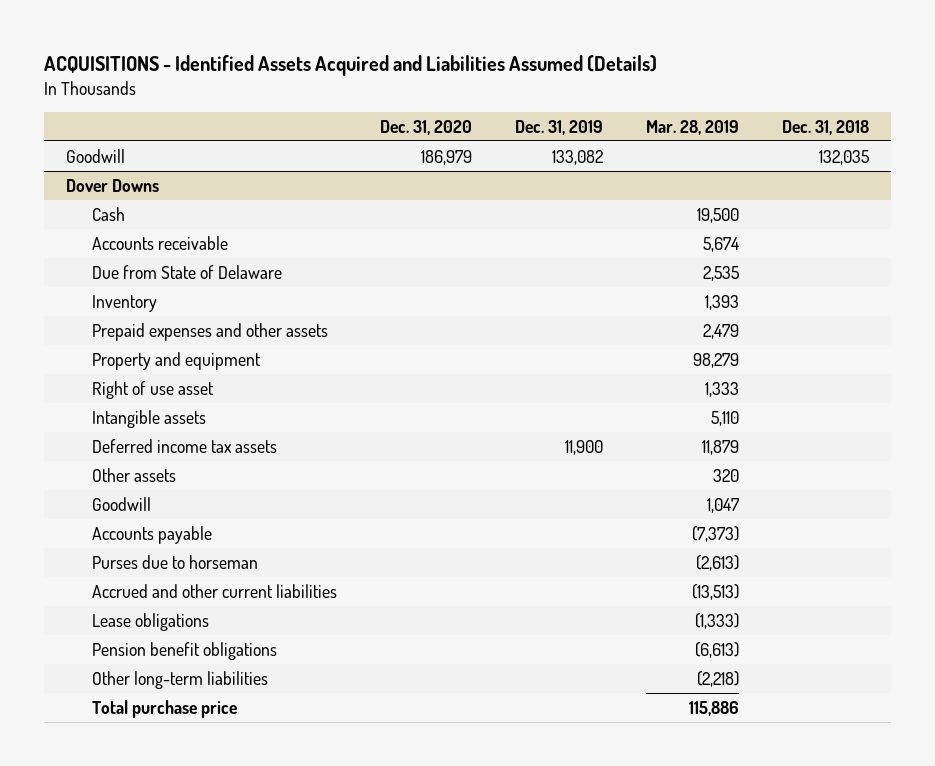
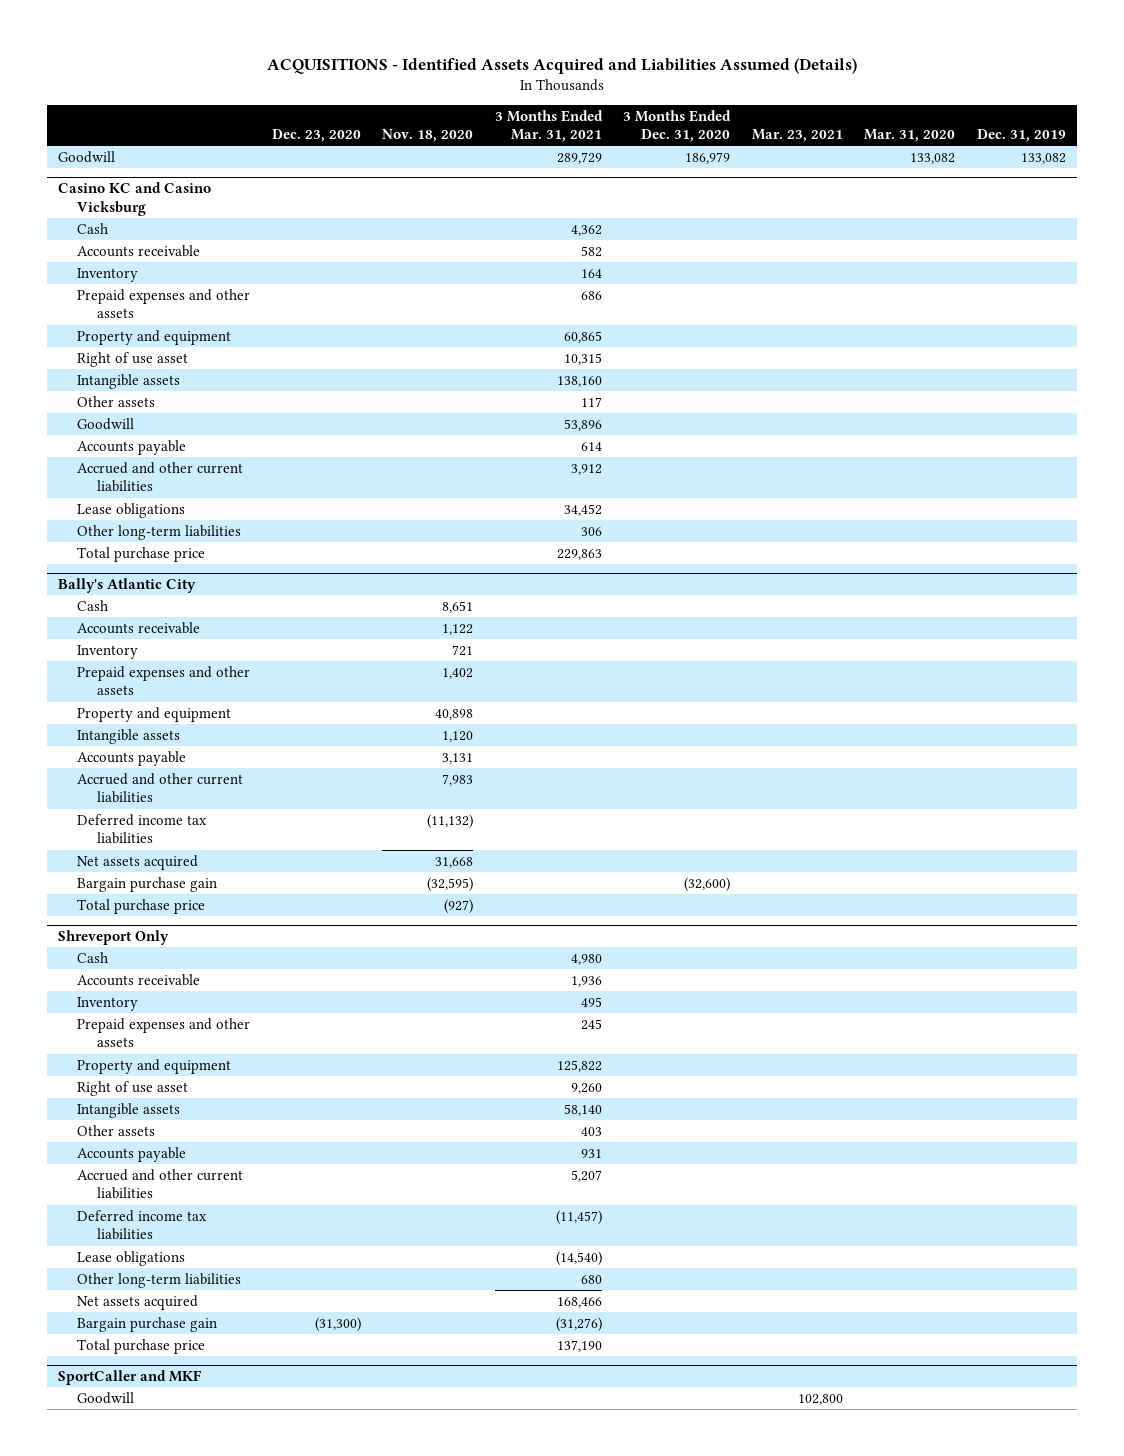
- | Dec. 31, 2020 | Dec. 31, 2019 | Mar. 28, 2019 | Dec. 31, 2018
+ | Dec. 23, 2020 | Nov. 18, 2020 | 3 Months Ended Mar. 31, 2021 | 3 Months Ended Dec. 31, 2020 | Mar. 23, 2021 | Mar. 31, 2020 | Dec. 31, 2019
- Dover Downs
- Cash | | | 19,500 |
- Accounts receivable | | | 5,674 |
- Due from State of Delaware | | | 2,535 |
- Inventory | | | 1,393 |
- Prepaid expenses and other assets | | | 2,479 |
- Property and equipment | | | 98,279 |
- Right of use asset | | | 1,333 |
- Intangible assets | | | 5,110 |
- Deferred income tax assets | | 11,900 | 11,879 |
- Other assets | | | 320 |
- Goodwill | | | 1,047 |
- Accounts payable | | | (7,373) |
- Purses due to horseman | | | (2,613) |
- Accrued and other current liabilities | | | (13,513) |
- Lease obligations | | | (1,333) |
- Pension benefit obligations | | | (6,613) |
- Other long-term liabilities | | | (2,218) |
- Total purchase price | | | 115,886 |
+ Casino KC and Casino Vicksburg
+ Cash | | | 4,362 | | | |
+ Accounts receivable | | | 582 | | | |
+ Inventory | | | 164 | | | |
+ Prepaid expenses and other assets | | | 686 | | | |
+ Property and equipment | | | 60,865 | | | |
+ Right of use asset | | | 10,315 | | | |
+ Intangible assets | | | 138,160 | | | |
+ Other assets | | | 117 | | | |
+ Goodwill | | | 53,896 | | | |
+ Accounts payable | | | 614 | | | |
+ Accrued and other current liabilities | | | 3,912 | | | |
+ Lease obligations | | | 34,452 | | | |
+ Other long-term liabilities | | | 306 | | | |
+ Total purchase price | | | 229,863 | | | |
+ Bally's Atlantic City
+ Cash | | 8,651 | | | | |
+ Accounts receivable | | 1,122 | | | | |
+ Inventory | | 721 | | | | |
+ Prepaid expenses and other assets | | 1,402 | | | | |
+ Property and equipment | | 40,898 | | | | |
+ Intangible assets | | 1,120 | | | | |
+ Accounts payable | | 3,131 | | | | |
+ Accrued and other current liabilities | | 7,983 | | | | |
+ Deferred income tax liabilities | | (11,132) | | | | |
+ Net assets acquired | | 31,668 | | | | |
+ Bargain purchase gain | | (32,595) | | (32,600) | | |
+ Total purchase price | | (927) | | | | |
+ Shreveport Only
+ Cash | | | 4,980 | | | |
+ Accounts receivable | | | 1,936 | | | |
+ Inventory | | | 495 | | | |
+ Prepaid expenses and other assets | | | 245 | | | |
+ Property and equipment | | | 125,822 | | | |
+ Right of use asset | | | 9,260 | | | |
+ Intangible assets | | | 58,140 | | | |
+ Other assets | | | 403 | | | |
+ Accounts payable | | | 931 | | | |
+ Accrued and other current liabilities | | | 5,207 | | | |
+ Deferred income tax liabilities | | | (11,457) | | | |
+ Lease obligations | | | (14,540) | | | |
+ Other long-term liabilities | | | 680 | | | |
+ Net assets acquired | | | 168,466 | | | |
+ Bargain purchase gain | (31,300) | | (31,276) | | | |
+ Total purchase price | | | 137,190 | | | |
+ SportCaller and MKF
+ Goodwill | | | | | 102,800 | |

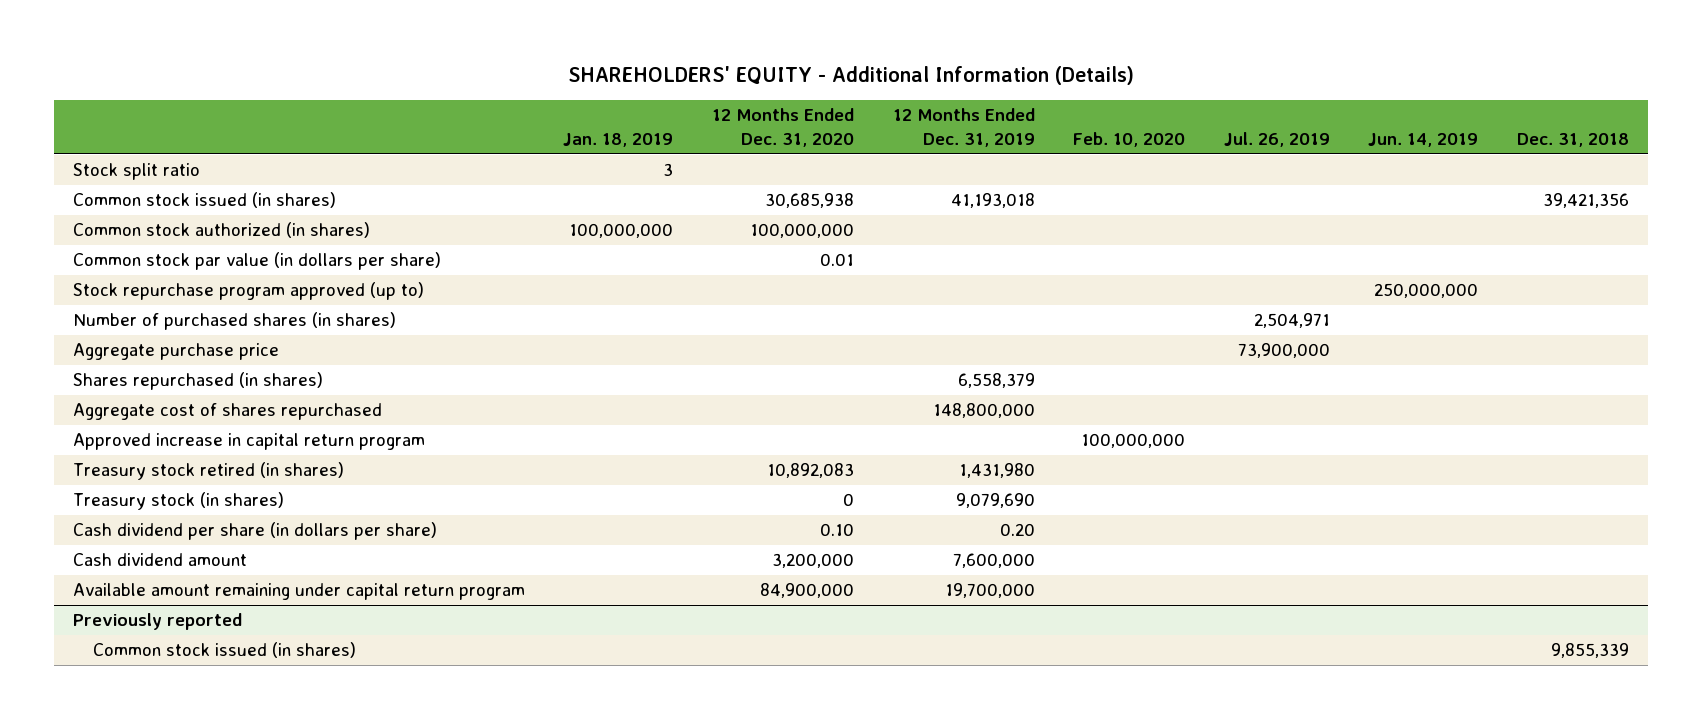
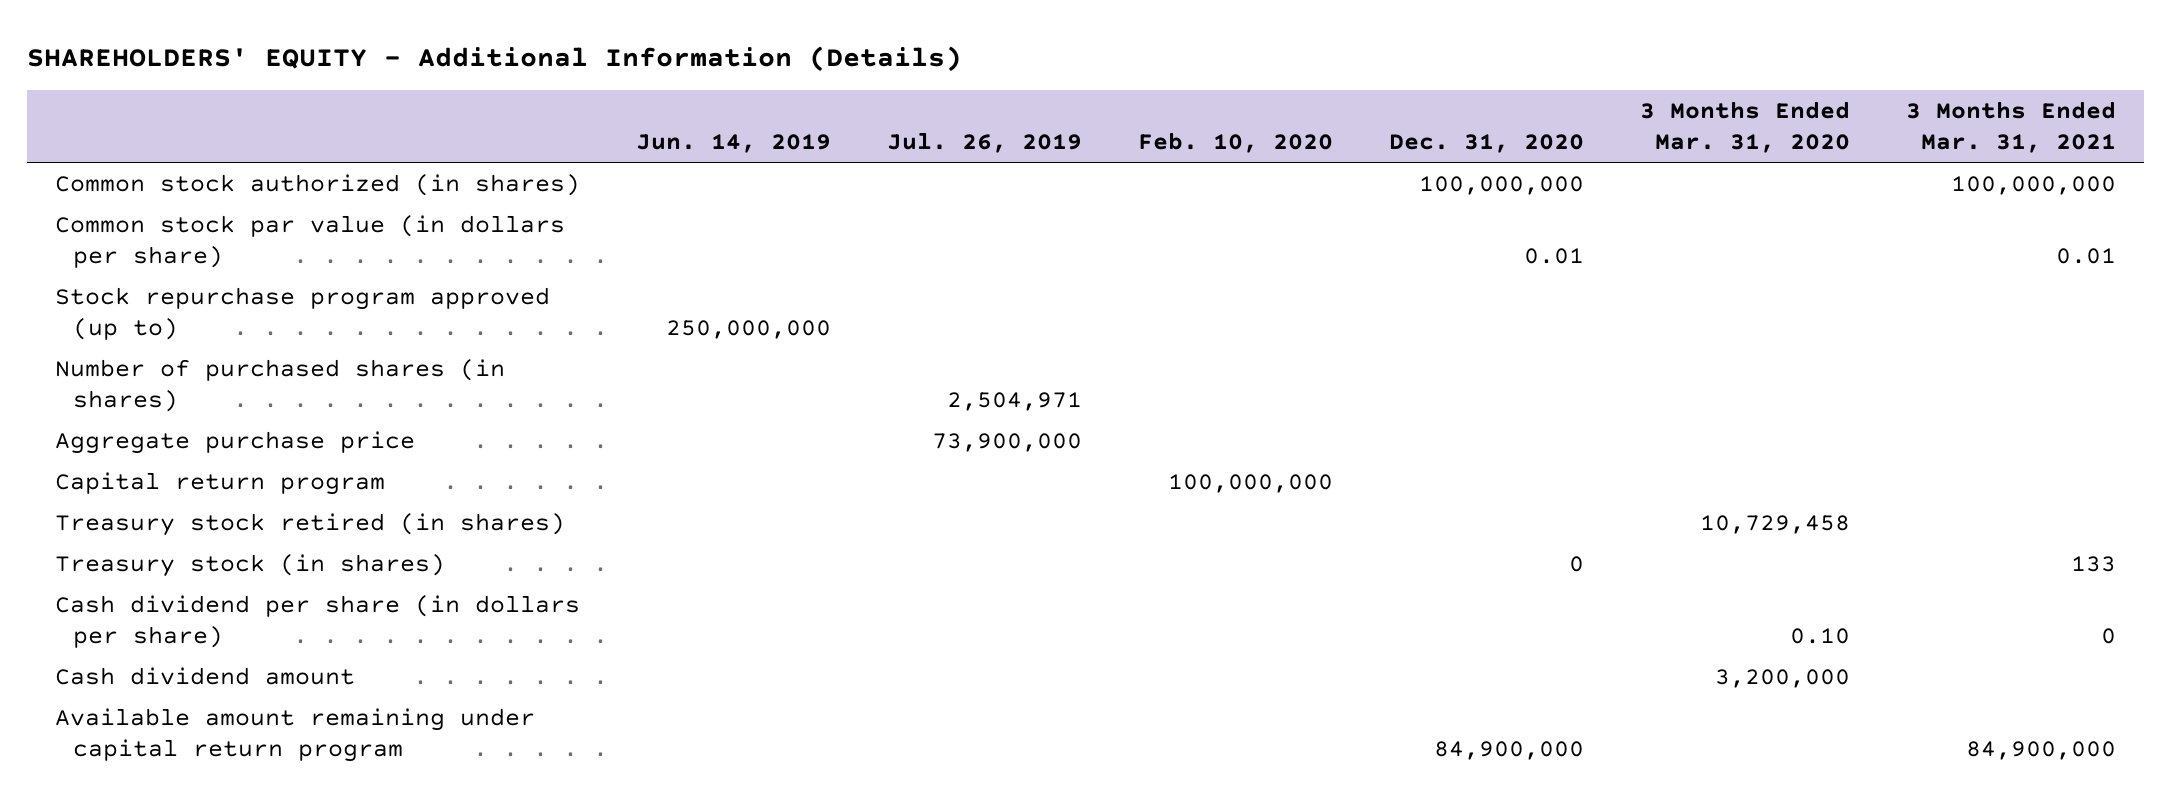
- | Jan. 18, 2019 | 12 Months Ended Dec. 31, 2020 | 12 Months Ended Dec. 31, 2019 | Feb. 10, 2020 | Jul. 26, 2019 | Jun. 14, 2019 | Dec. 31, 2018
+ | Jun. 14, 2019 | Jul. 26, 2019 | Feb. 10, 2020 | Dec. 31, 2020 | 3 Months Ended Mar. 31, 2020 | 3 Months Ended Mar. 31, 2021
- Stock split ratio | 3 | | | | | |
- Common stock issued (in shares) | | 30,685,938 | 41,193,018 | | | | 39,421,356
- Shares repurchased (in shares) | | | 6,558,379 | | | |
- Aggregate cost of shares repurchased | | | 148,800,000 | | | |
- Approved increase in capital return program | | | | 100,000,000 | | |
+ Capital return program | | | 100,000,000 | | |
- Previously reported
- Common stock issued (in shares) | | | | | | | 9,855,339

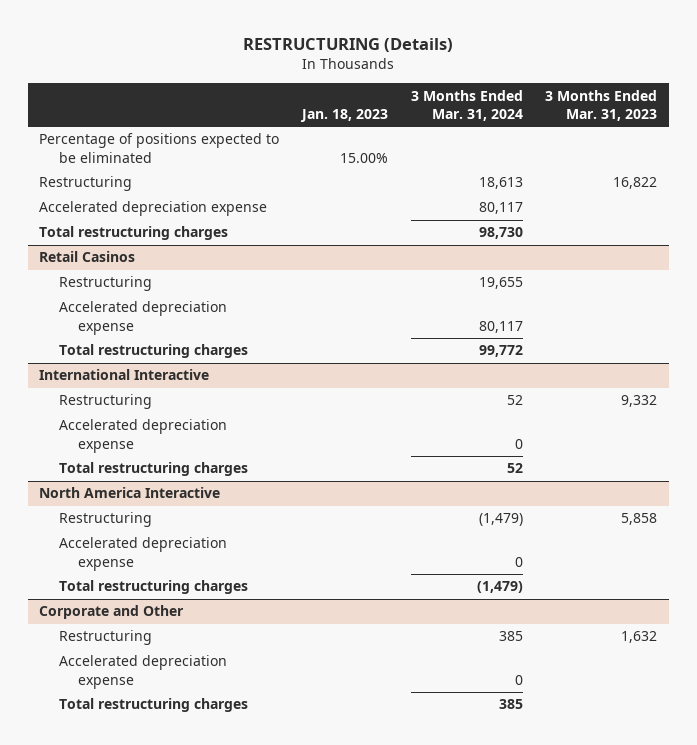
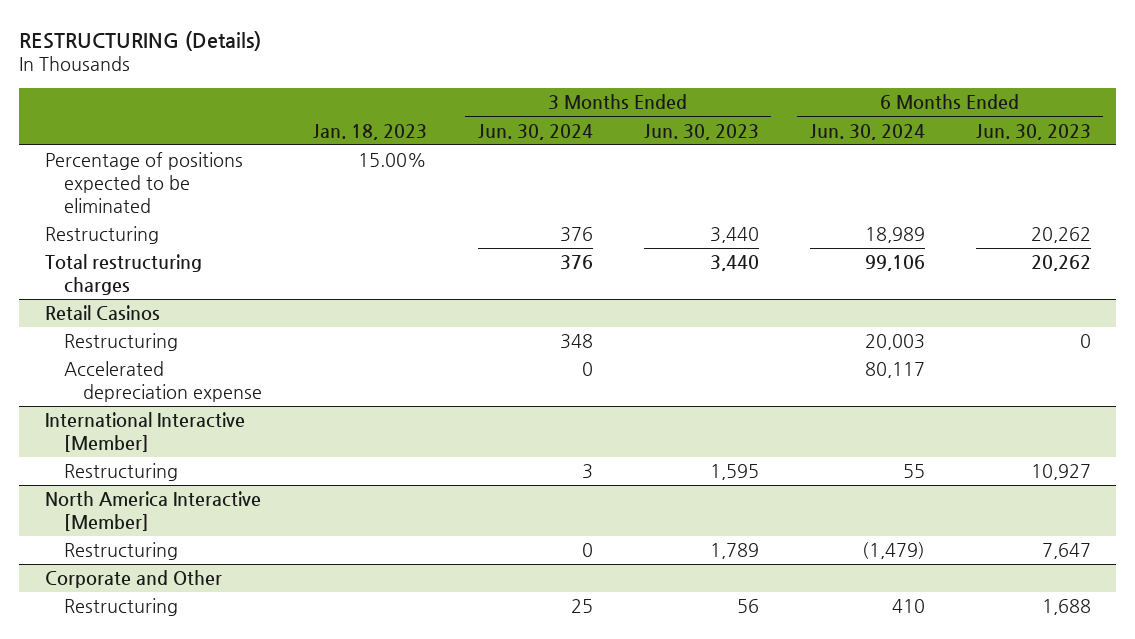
- | Jan. 18, 2023 | 3 Months Ended Mar. 31, 2024 | 3 Months Ended Mar. 31, 2023
+ | Jan. 18, 2023 | 3 Months Ended Jun. 30, 2024 | 3 Months Ended Jun. 30, 2023 | 6 Months Ended Jun. 30, 2024 | 6 Months Ended Jun. 30, 2023
- Accelerated depreciation expense | | 80,117 |
@ Retail Casinos
- Total restructuring charges | | 99,772 |
- International Interactive
+ International Interactive [Member]
- Accelerated depreciation expense | | 0 |
- Total restructuring charges | | 52 |
- North America Interactive
+ North America Interactive [Member]
- Accelerated depreciation expense | | 0 |
- Total restructuring charges | | (1,479) |
@ Corporate and Other
- Accelerated depreciation expense | | 0 |
- Total restructuring charges | | 385 |

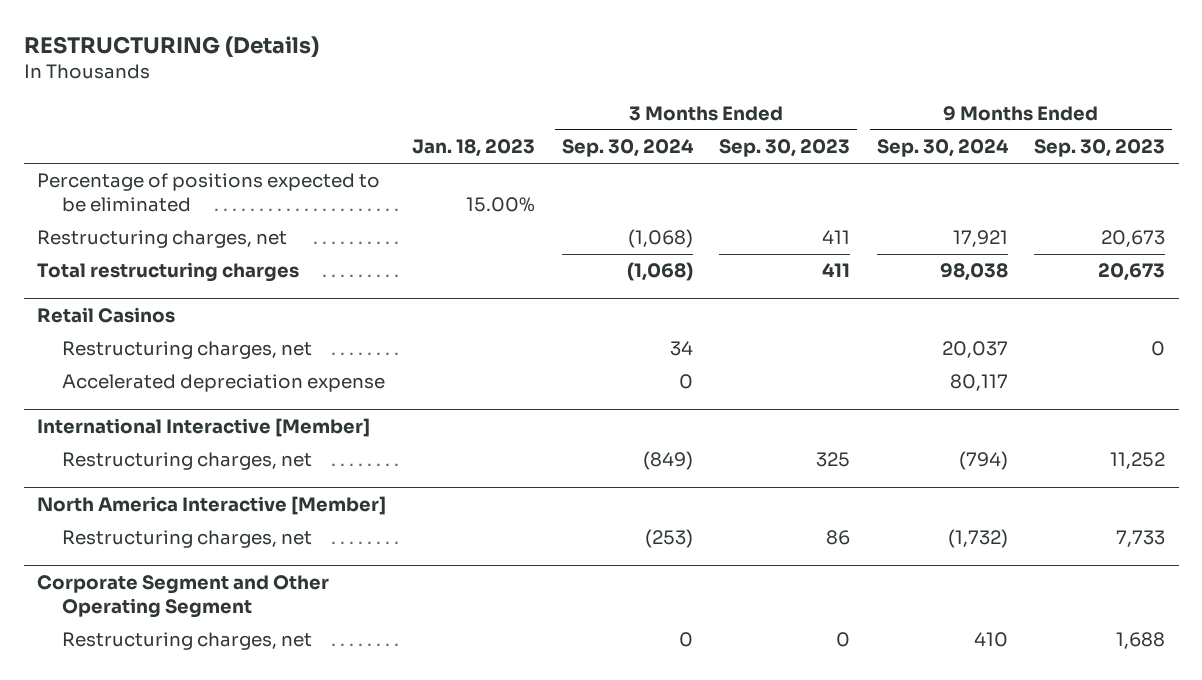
- | Jan. 18, 2023 | 3 Months Ended Jun. 30, 2024 | 3 Months Ended Jun. 30, 2023 | 6 Months Ended Jun. 30, 2024 | 6 Months Ended Jun. 30, 2023
+ | Jan. 18, 2023 | 3 Months Ended Sep. 30, 2024 | 3 Months Ended Sep. 30, 2023 | 9 Months Ended Sep. 30, 2024 | 9 Months Ended Sep. 30, 2023
- Restructuring | | 376 | 3,440 | 18,989 | 20,262
+ Restructuring charges, net | | (1,068) | 411 | 17,921 | 20,673
@ Retail Casinos
- Restructuring | | 348 | | 20,003 | 0
+ Restructuring charges, net | | 34 | | 20,037 | 0
@ International Interactive [Member]
- Restructuring | | 3 | 1,595 | 55 | 10,927
+ Restructuring charges, net | | (849) | 325 | (794) | 11,252
@ North America Interactive [Member]
- Restructuring | | 0 | 1,789 | (1,479) | 7,647
- Corporate and Other
- Restructuring | | 25 | 56 | 410 | 1,688
@ North America Interactive [Member]
+ Restructuring charges, net | | (253) | 86 | (1,732) | 7,733
+ Corporate Segment and Other Operating Segment
+ Restructuring charges, net | | 0 | 0 | 410 | 1,688

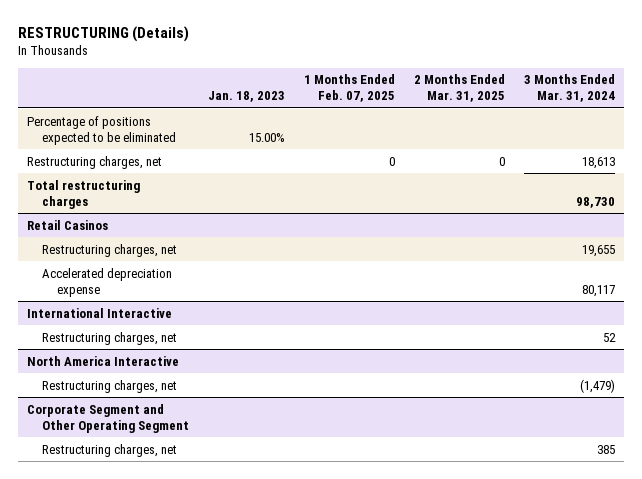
- | Jan. 18, 2023 | 3 Months Ended Sep. 30, 2024 | 3 Months Ended Sep. 30, 2023 | 9 Months Ended Sep. 30, 2024 | 9 Months Ended Sep. 30, 2023
+ | Jan. 18, 2023 | 1 Months Ended Feb. 07, 2025 | 2 Months Ended Mar. 31, 2025 | 3 Months Ended Mar. 31, 2024
- International Interactive [Member]
+ International Interactive
- North America Interactive [Member]
+ North America Interactive

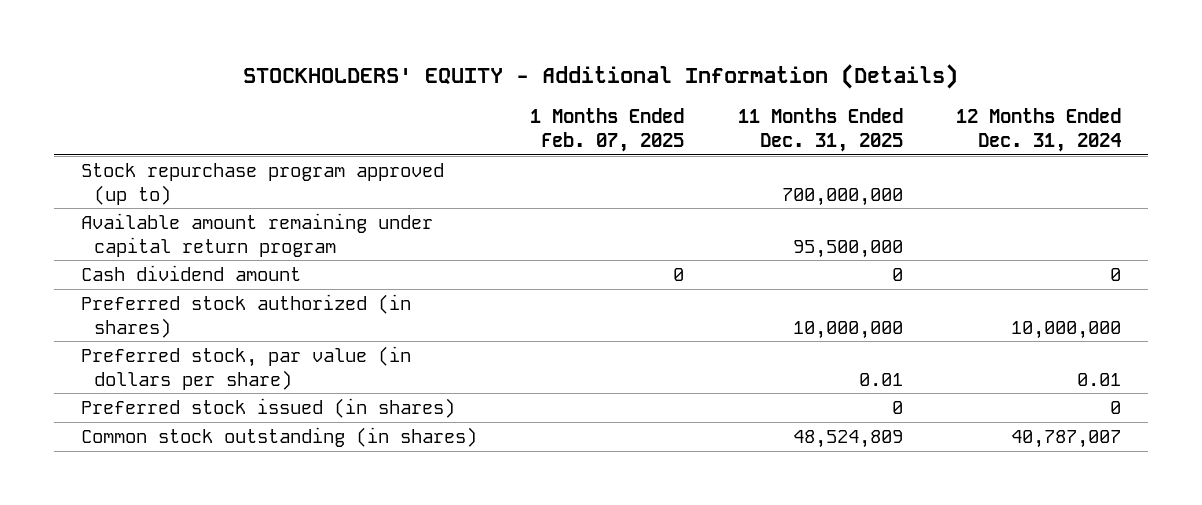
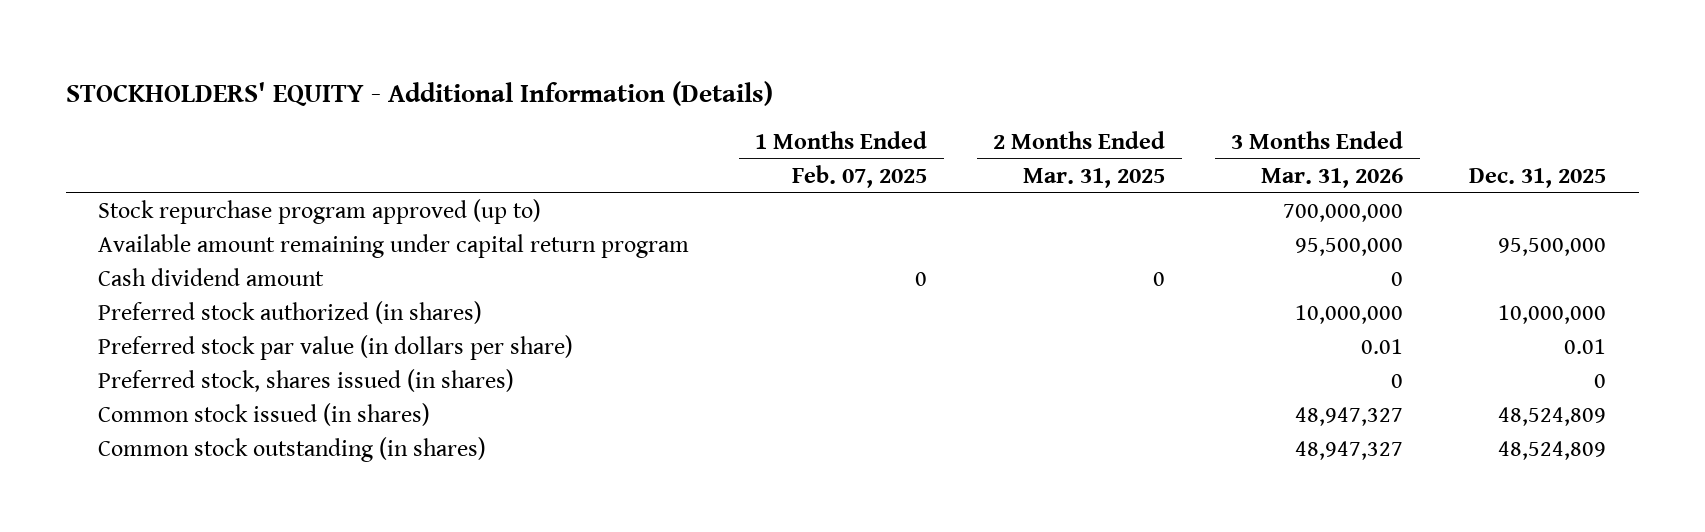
- | 1 Months Ended Feb. 07, 2025 | 11 Months Ended Dec. 31, 2025 | 12 Months Ended Dec. 31, 2024
+ | 1 Months Ended Feb. 07, 2025 | 2 Months Ended Mar. 31, 2025 | 3 Months Ended Mar. 31, 2026 | Dec. 31, 2025
- Preferred stock, par value (in dollars per share) | | 0.01 | 0.01
- Preferred stock issued (in shares) | | 0 | 0
+ Preferred stock par value (in dollars per share) | | | 0.01 | 0.01
+ Preferred stock, shares issued (in shares) | | | 0 | 0
+ Common stock issued (in shares) | | | 48,947,327 | 48,524,809

